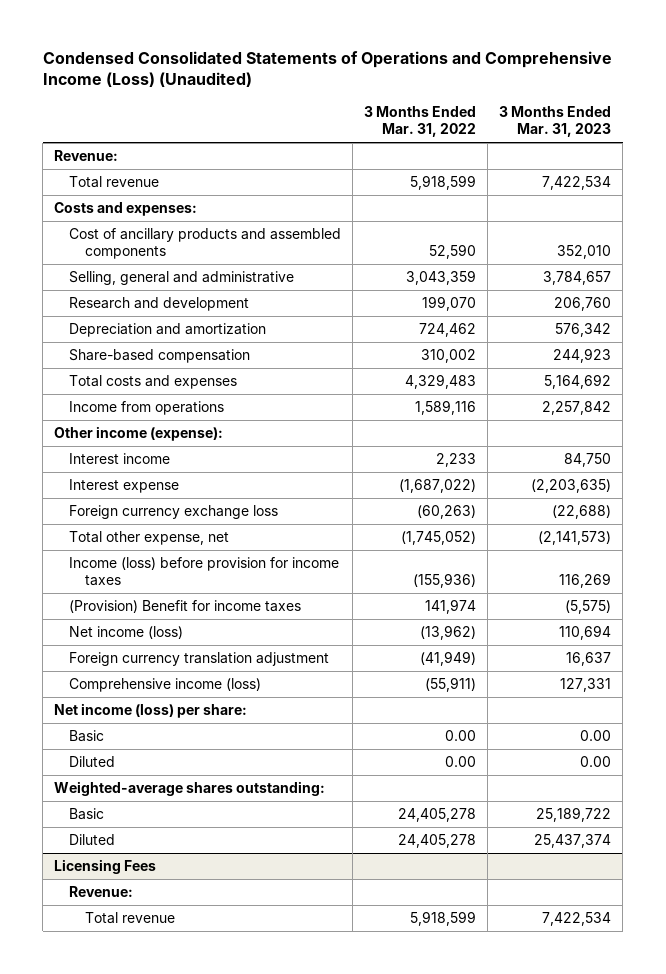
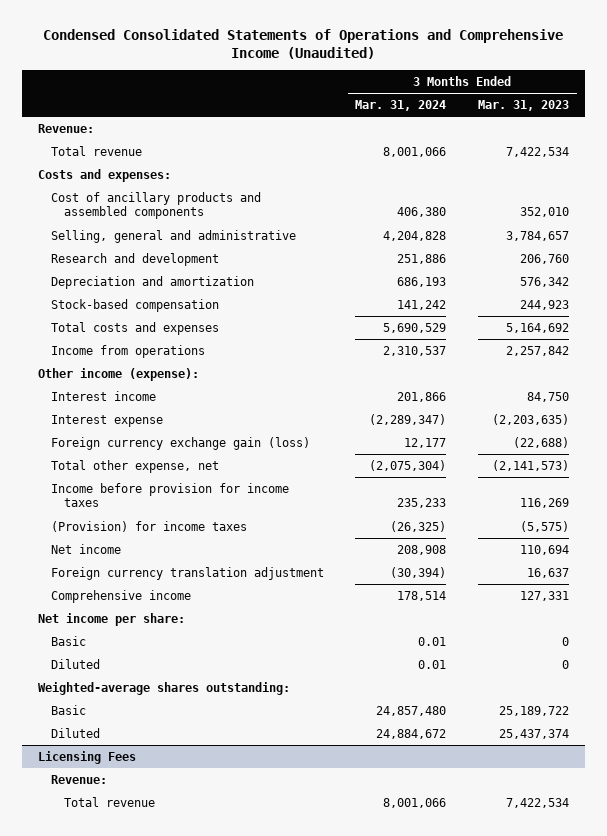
- Condensed Consolidated Statements of Operations and Comprehensive Income (Loss) (Unaudited)
+ Condensed Consolidated Statements of Operations and Comprehensive Income (Unaudited)
- | 3 Months Ended Mar. 31, 2022 | 3 Months Ended Mar. 31, 2023
+ | 3 Months Ended Mar. 31, 2024 | 3 Months Ended Mar. 31, 2023
- Share-based compensation | 310,002 | 244,923
+ Stock-based compensation | 141,242 | 244,923
- Foreign currency exchange loss | (60,263) | (22,688)
+ Foreign currency exchange gain (loss) | 12,177 | (22,688)
- Income (loss) before provision for income taxes | (155,936) | 116,269
- (Provision) Benefit for income taxes | 141,974 | (5,575)
- Net income (loss) | (13,962) | 110,694
+ Income before provision for income taxes | 235,233 | 116,269
+ (Provision) for income taxes | (26,325) | (5,575)
+ Net income | 208,908 | 110,694
- Comprehensive income (loss) | (55,911) | 127,331
- Net income (loss) per share:
- Basic | 0.00 | 0.00
- Diluted | 0.00 | 0.00
+ Comprehensive income | 178,514 | 127,331
+ Net income per share:
+ Basic | 0.01 | 0
+ Diluted | 0.01 | 0

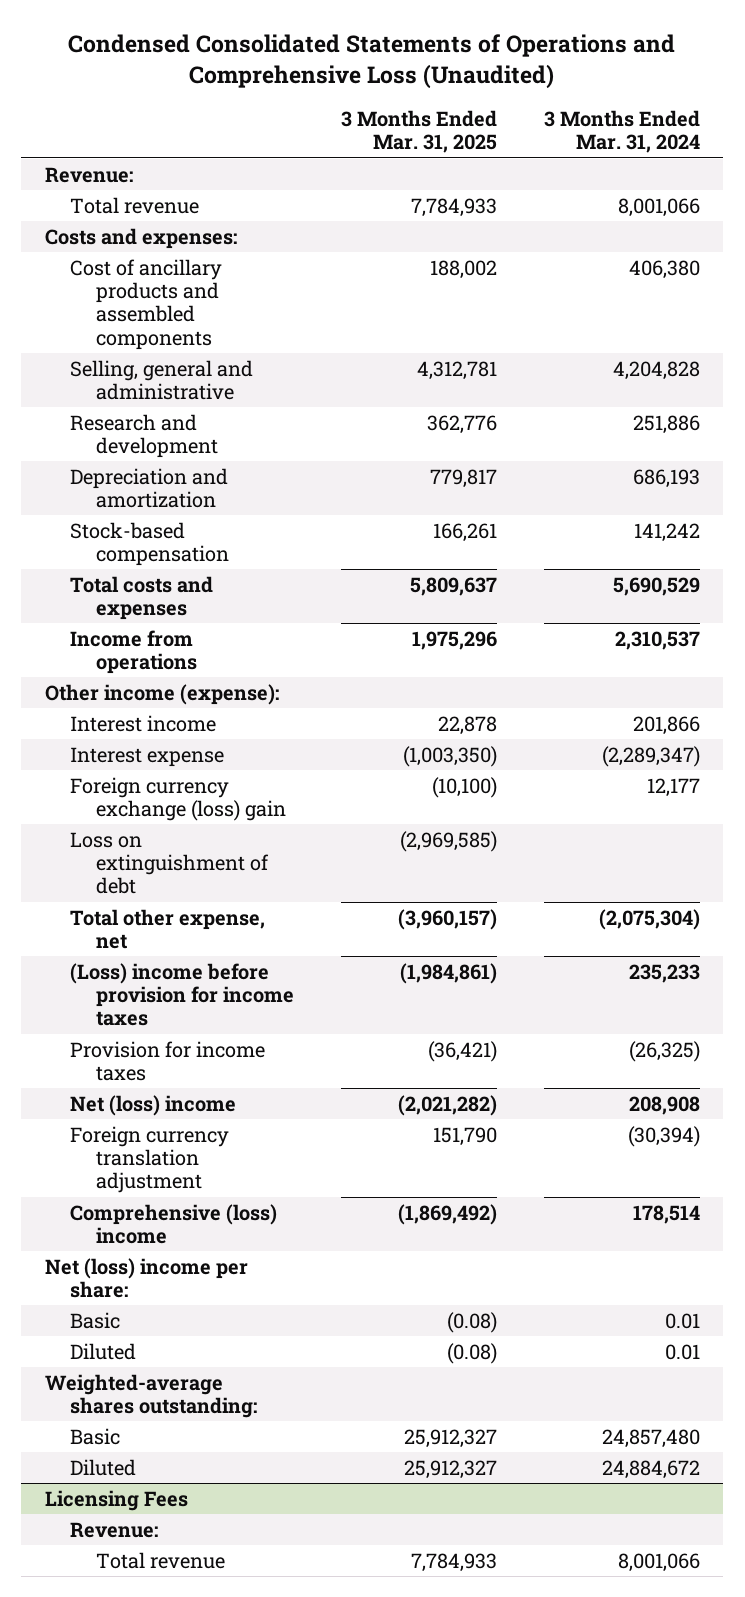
- Condensed Consolidated Statements of Operations and Comprehensive Income (Unaudited)
+ Condensed Consolidated Statements of Operations and Comprehensive Loss (Unaudited)
- | 3 Months Ended Mar. 31, 2024 | 3 Months Ended Mar. 31, 2023
+ | 3 Months Ended Mar. 31, 2025 | 3 Months Ended Mar. 31, 2024
- Foreign currency exchange gain (loss) | 12,177 | (22,688)
+ Foreign currency exchange (loss) gain | (10,100) | 12,177
+ Loss on extinguishment of debt | (2,969,585) |
- Income before provision for income taxes | 235,233 | 116,269
- (Provision) for income taxes | (26,325) | (5,575)
- Net income | 208,908 | 110,694
+ (Loss) income before provision for income taxes | (1,984,861) | 235,233
+ Provision for income taxes | (36,421) | (26,325)
+ Net (loss) income | (2,021,282) | 208,908
- Comprehensive income | 178,514 | 127,331
- Net income per share:
+ Comprehensive (loss) income | (1,869,492) | 178,514
+ Net (loss) income per share:

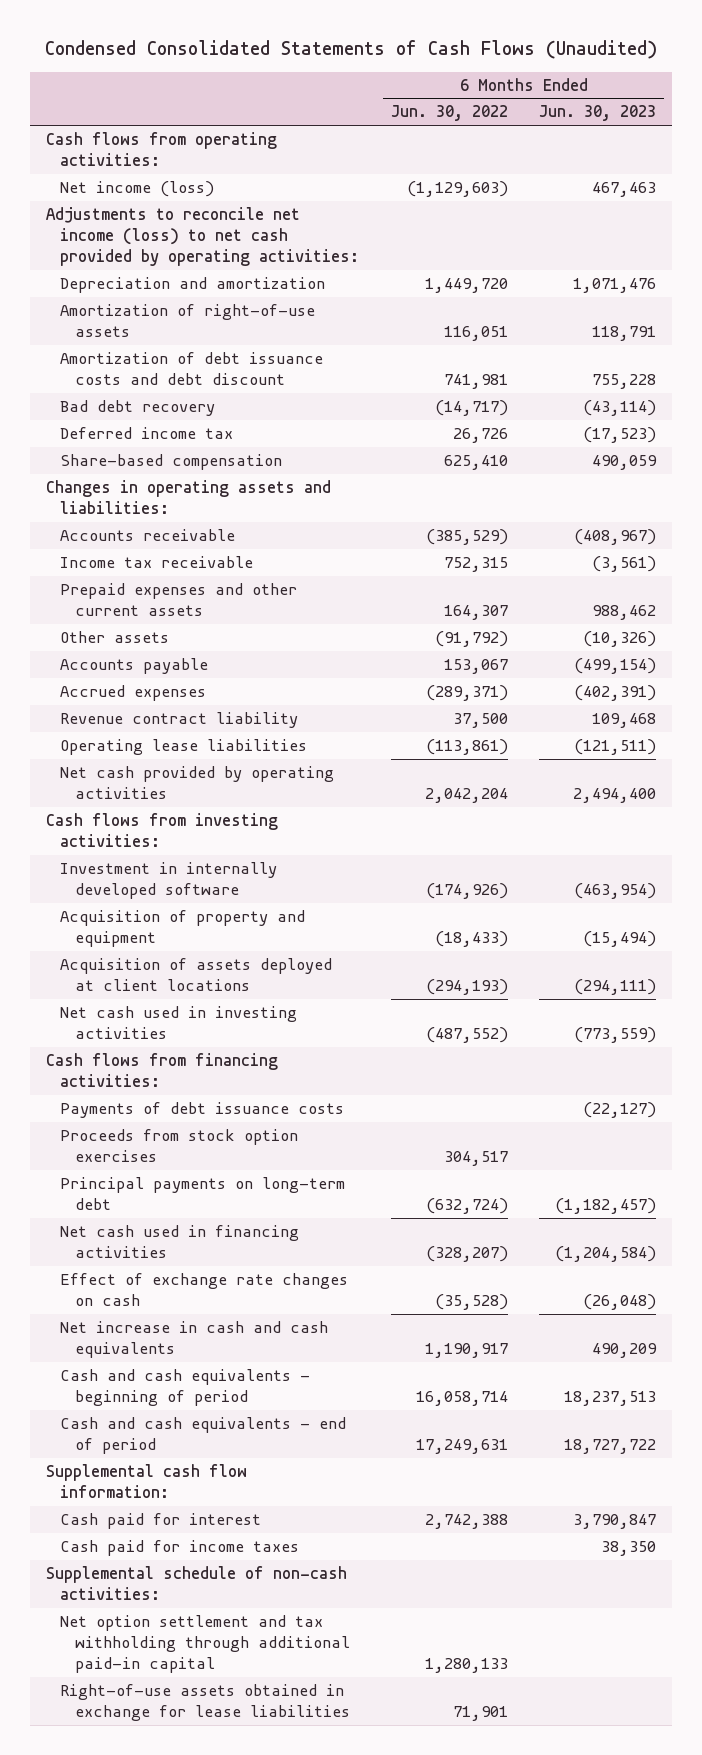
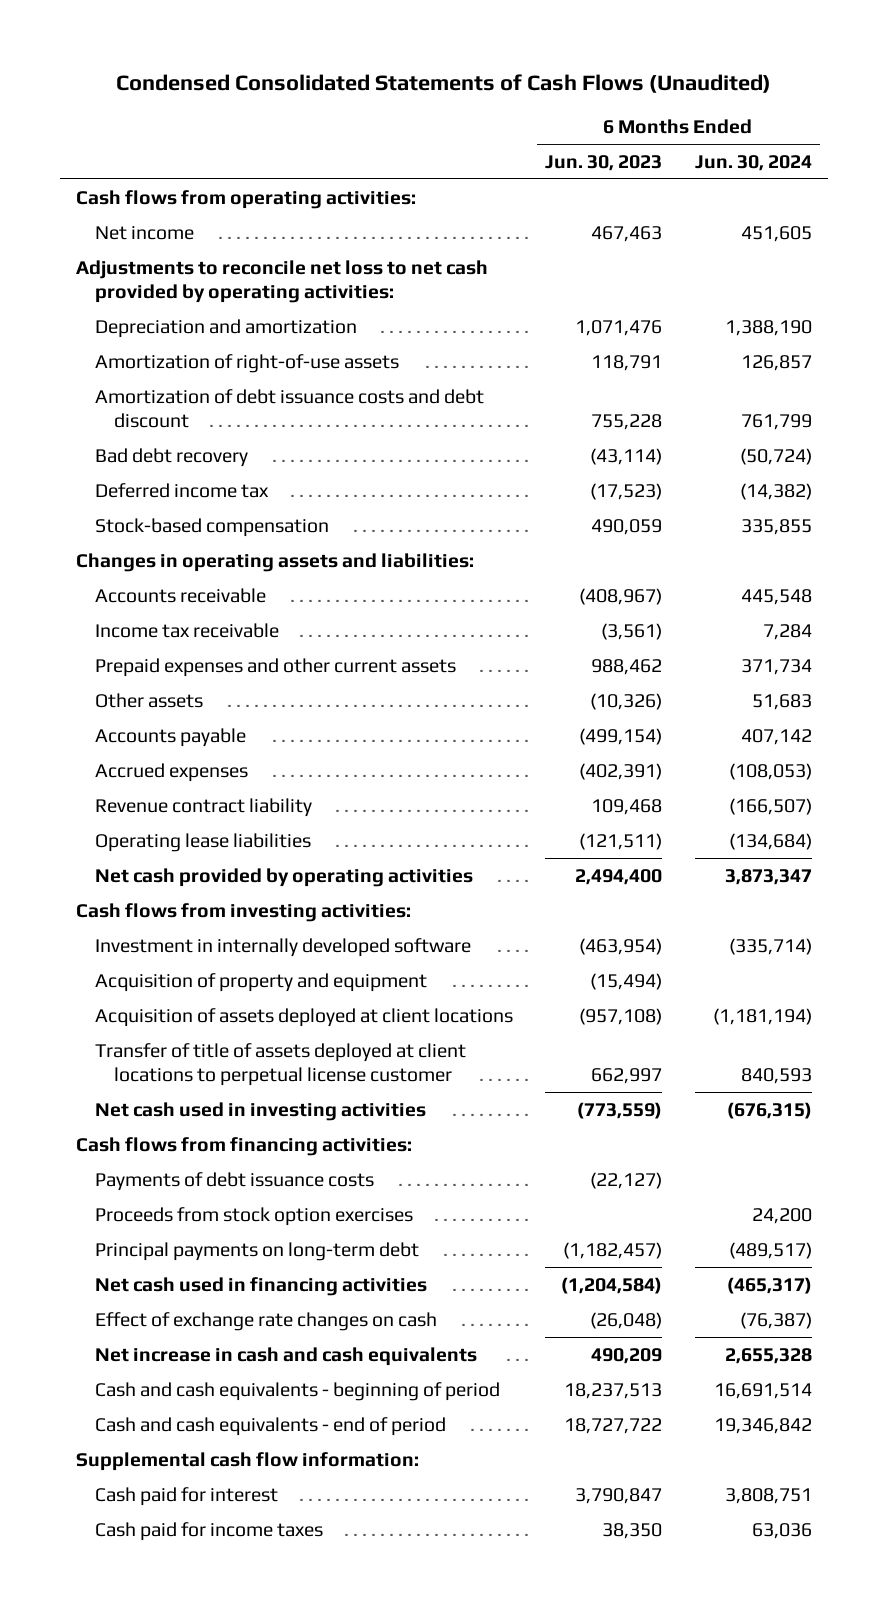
- | 6 Months Ended Jun. 30, 2022 | 6 Months Ended Jun. 30, 2023
+ | 6 Months Ended Jun. 30, 2023 | 6 Months Ended Jun. 30, 2024
- Net income (loss) | (1,129,603) | 467,463
- Adjustments to reconcile net income (loss) to net cash provided by operating activities:
+ Net income | 467,463 | 451,605
+ Adjustments to reconcile net loss to net cash provided by operating activities:
- Share-based compensation | 625,410 | 490,059
+ Stock-based compensation | 490,059 | 335,855
- Acquisition of assets deployed at client locations | (294,193) | (294,111)
+ Acquisition of assets deployed at client locations | (957,108) | (1,181,194)
+ Transfer of title of assets deployed at client locations to perpetual license customer | 662,997 | 840,593
- Supplemental schedule of non-cash activities:
- Net option settlement and tax withholding through additional paid-in capital | 1,280,133 |
- Right-of-use assets obtained in exchange for lease liabilities | 71,901 |

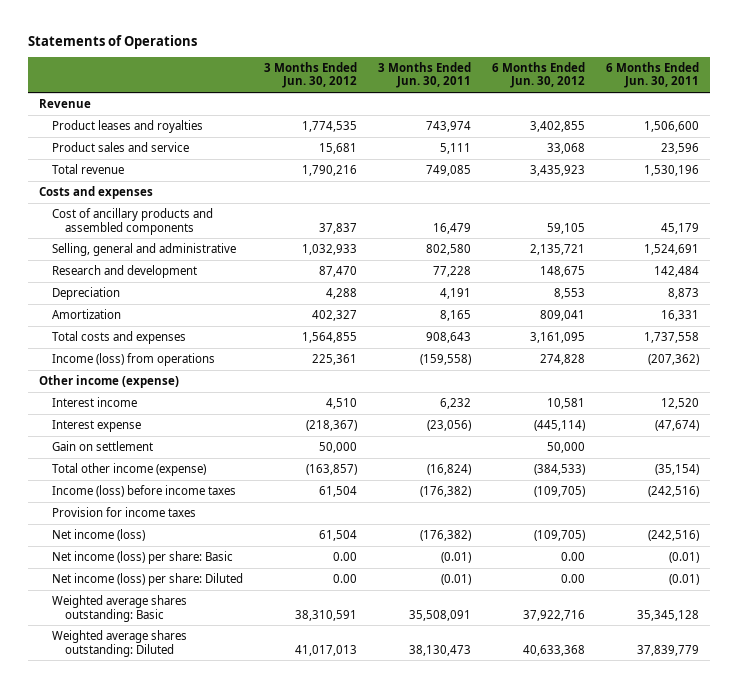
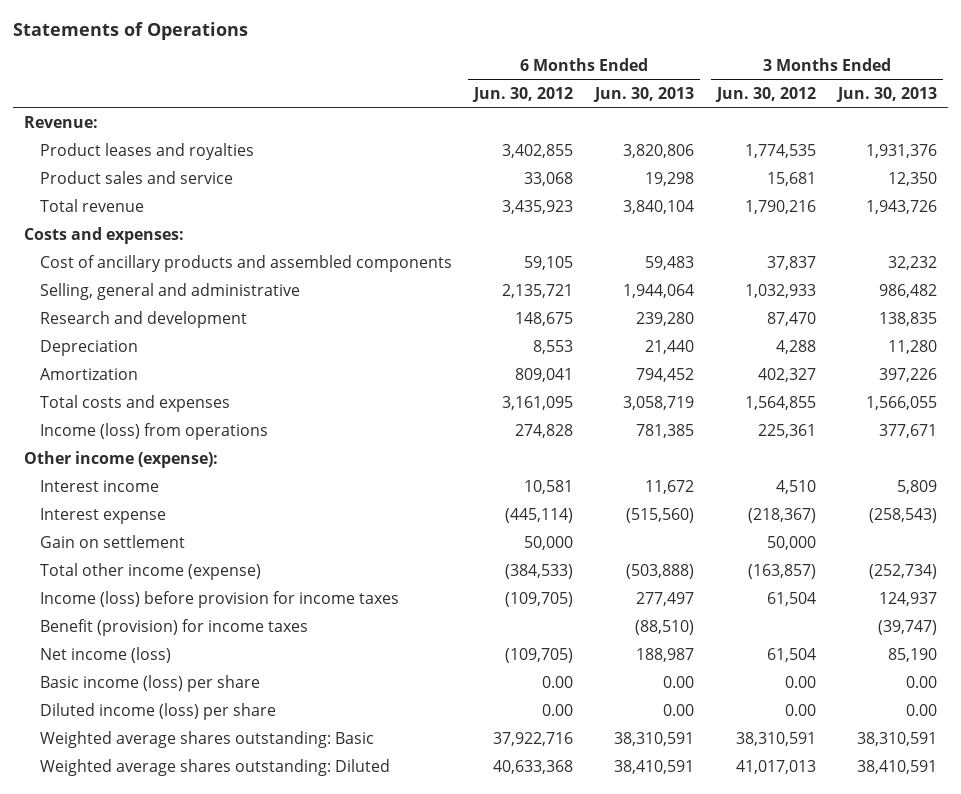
- | 3 Months Ended Jun. 30, 2012 | 3 Months Ended Jun. 30, 2011 | 6 Months Ended Jun. 30, 2012 | 6 Months Ended Jun. 30, 2011
+ | 6 Months Ended Jun. 30, 2012 | 6 Months Ended Jun. 30, 2013 | 3 Months Ended Jun. 30, 2012 | 3 Months Ended Jun. 30, 2013
- Revenue
+ Revenue:
- Costs and expenses
+ Costs and expenses:
- Other income (expense)
+ Other income (expense):
- Income (loss) before income taxes | 61,504 | (176,382) | (109,705) | (242,516)
- Provision for income taxes
+ Income (loss) before provision for income taxes | (109,705) | 277,497 | 61,504 | 124,937
+ Benefit (provision) for income taxes | | (88,510) | | (39,747)
- Net income (loss) per share: Basic | 0.00 | (0.01) | 0.00 | (0.01)
- Net income (loss) per share: Diluted | 0.00 | (0.01) | 0.00 | (0.01)
+ Basic income (loss) per share | 0.00 | 0.00 | 0.00 | 0.00
+ Diluted income (loss) per share | 0.00 | 0.00 | 0.00 | 0.00

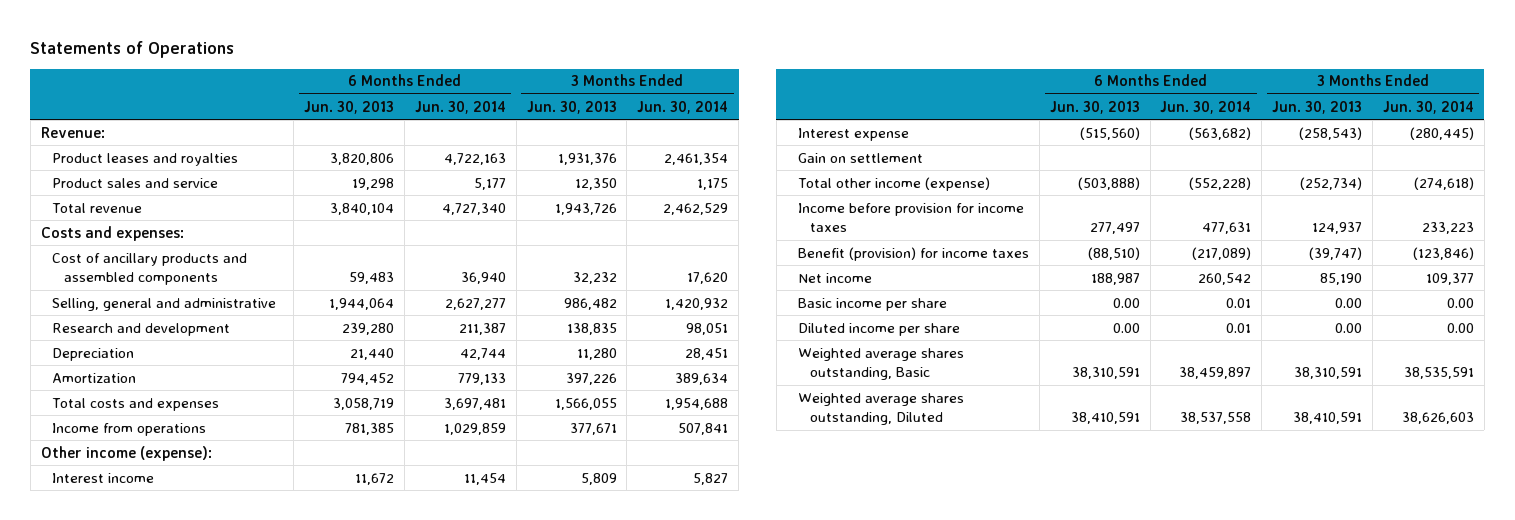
- | 6 Months Ended Jun. 30, 2012 | 6 Months Ended Jun. 30, 2013 | 3 Months Ended Jun. 30, 2012 | 3 Months Ended Jun. 30, 2013
+ | 6 Months Ended Jun. 30, 2013 | 6 Months Ended Jun. 30, 2014 | 3 Months Ended Jun. 30, 2013 | 3 Months Ended Jun. 30, 2014
- Income (loss) from operations | 274,828 | 781,385 | 225,361 | 377,671
+ Income from operations | 781,385 | 1,029,859 | 377,671 | 507,841
- Income (loss) before provision for income taxes | (109,705) | 277,497 | 61,504 | 124,937
+ Income before provision for income taxes | 277,497 | 477,631 | 124,937 | 233,223
- Net income (loss) | (109,705) | 188,987 | 61,504 | 85,190
- Basic income (loss) per share | 0.00 | 0.00 | 0.00 | 0.00
- Diluted income (loss) per share | 0.00 | 0.00 | 0.00 | 0.00
- Weighted average shares outstanding: Basic | 37,922,716 | 38,310,591 | 38,310,591 | 38,310,591
- Weighted average shares outstanding: Diluted | 40,633,368 | 38,410,591 | 41,017,013 | 38,410,591
+ Net income | 188,987 | 260,542 | 85,190 | 109,377
+ Basic income per share | 0.00 | 0.01 | 0.00 | 0.00
+ Diluted income per share | 0.00 | 0.01 | 0.00 | 0.00
+ Weighted average shares outstanding, Basic | 38,310,591 | 38,459,897 | 38,310,591 | 38,535,591
+ Weighted average shares outstanding, Diluted | 38,410,591 | 38,537,558 | 38,410,591 | 38,626,603

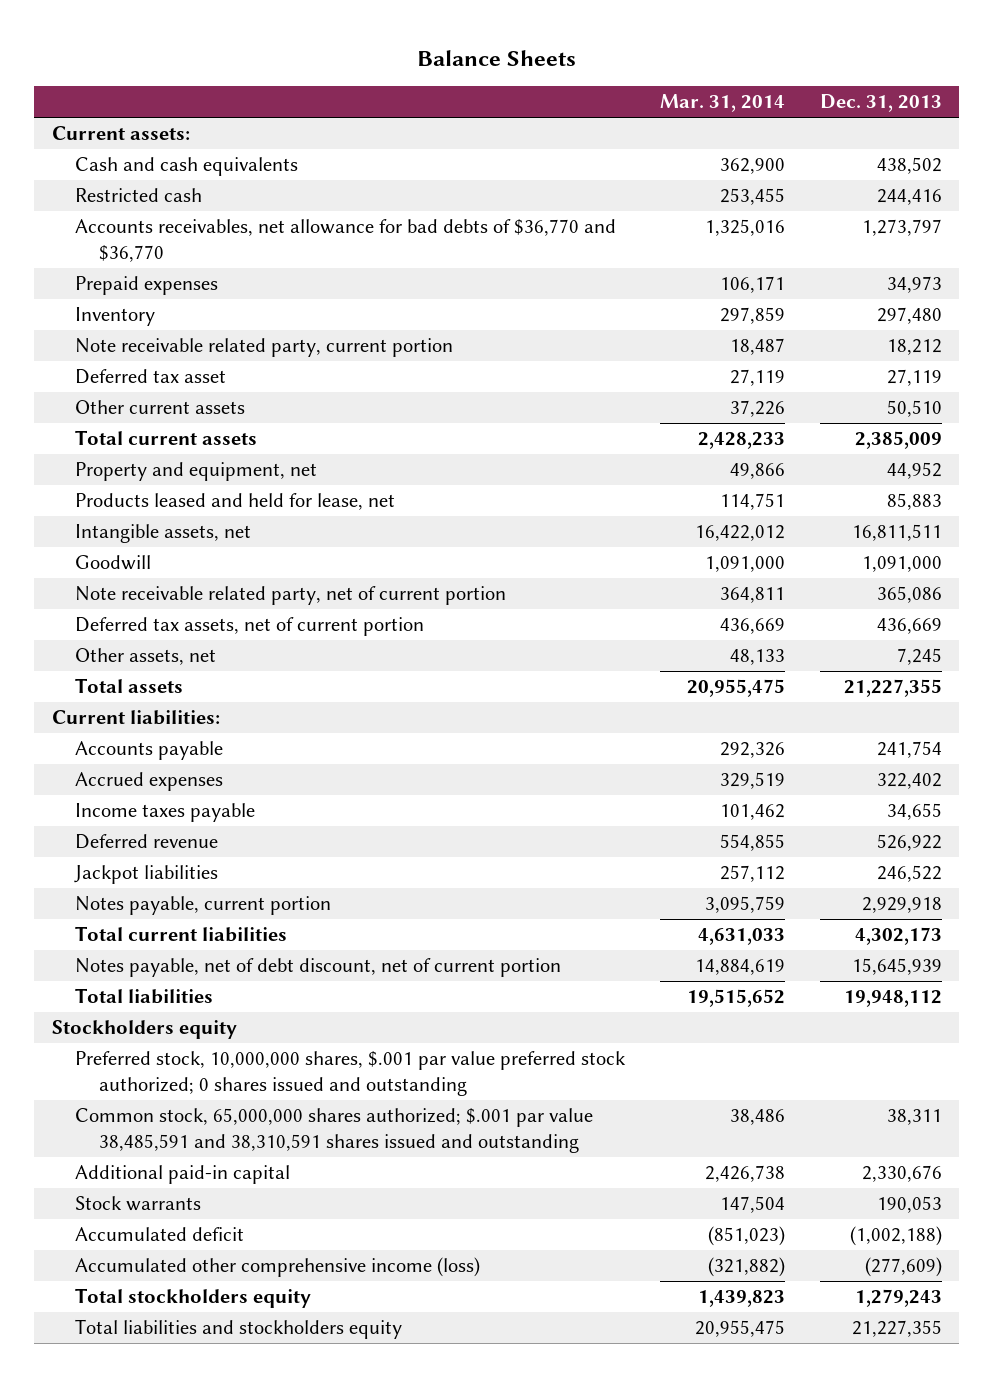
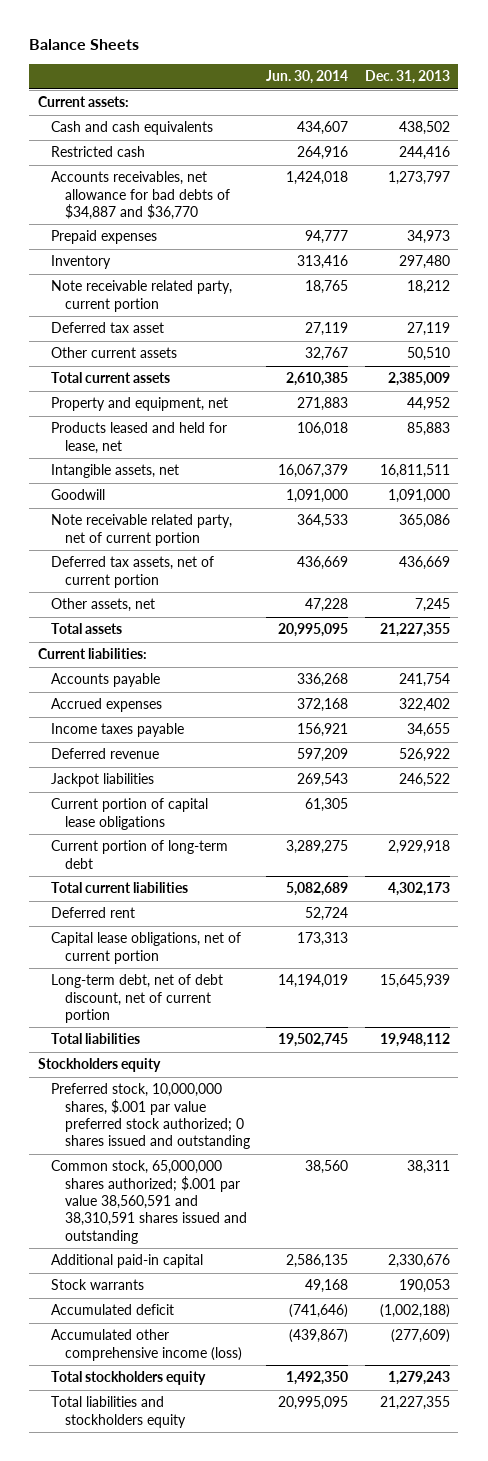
- | Mar. 31, 2014 | Dec. 31, 2013
+ | Jun. 30, 2014 | Dec. 31, 2013
- Accounts receivables, net allowance for bad debts of $36,770 and $36,770 | 1,325,016 | 1,273,797
+ Accounts receivables, net allowance for bad debts of $34,887 and $36,770 | 1,424,018 | 1,273,797
- Notes payable, current portion | 3,095,759 | 2,929,918
+ Current portion of capital lease obligations | 61,305 |
+ Current portion of long-term debt | 3,289,275 | 2,929,918
- Notes payable, net of debt discount, net of current portion | 14,884,619 | 15,645,939
+ Deferred rent | 52,724 |
+ Capital lease obligations, net of current portion | 173,313 |
+ Long-term debt, net of debt discount, net of current portion | 14,194,019 | 15,645,939
- Common stock, 65,000,000 shares authorized; $.001 par value 38,485,591 and 38,310,591 shares issued and outstanding | 38,486 | 38,311
+ Common stock, 65,000,000 shares authorized; $.001 par value 38,560,591 and 38,310,591 shares issued and outstanding | 38,560 | 38,311

